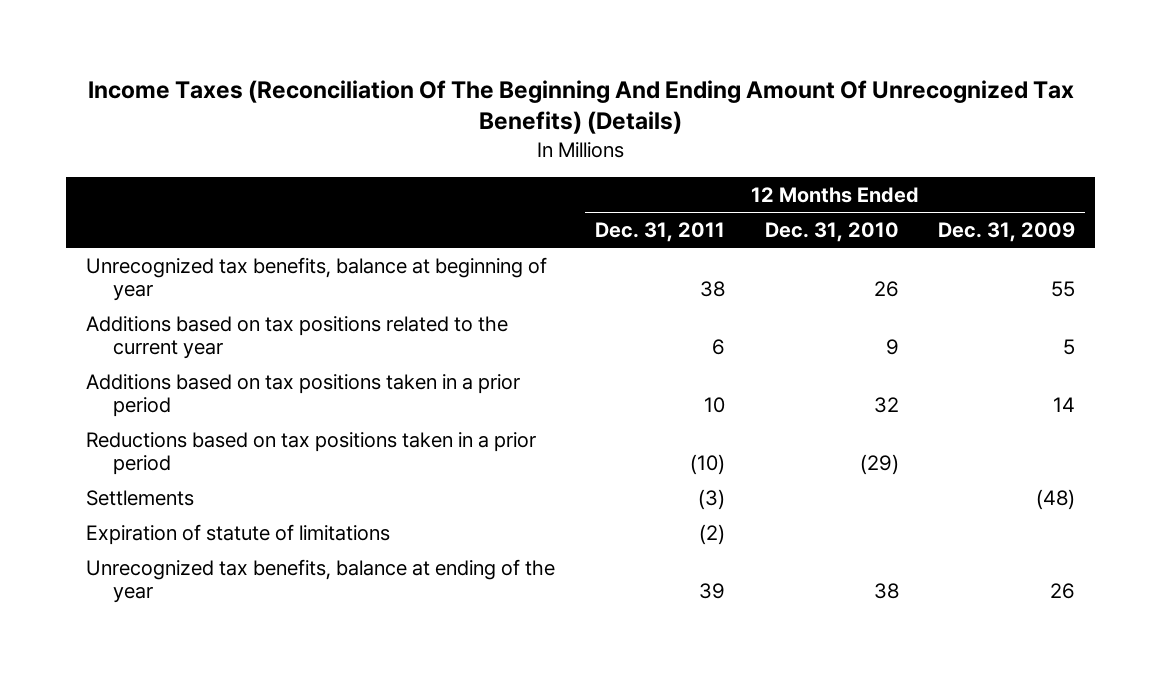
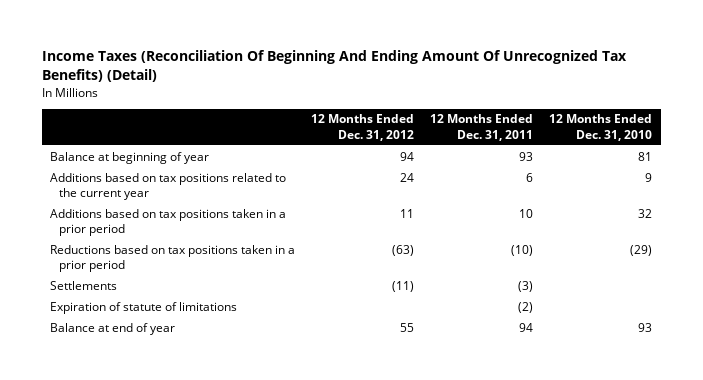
- Income Taxes (Reconciliation Of The Beginning And Ending Amount Of Unrecognized Tax Benefits) (Details)
+ Income Taxes (Reconciliation Of Beginning And Ending Amount Of Unrecognized Tax Benefits) (Detail)
- | 12 Months Ended Dec. 31, 2011 | 12 Months Ended Dec. 31, 2010 | 12 Months Ended Dec. 31, 2009
+ | 12 Months Ended Dec. 31, 2012 | 12 Months Ended Dec. 31, 2011 | 12 Months Ended Dec. 31, 2010
- Unrecognized tax benefits, balance at beginning of year | 38 | 26 | 55
+ Balance at beginning of year | 94 | 93 | 81
- Unrecognized tax benefits, balance at ending of the year | 39 | 38 | 26
+ Balance at end of year | 55 | 94 | 93

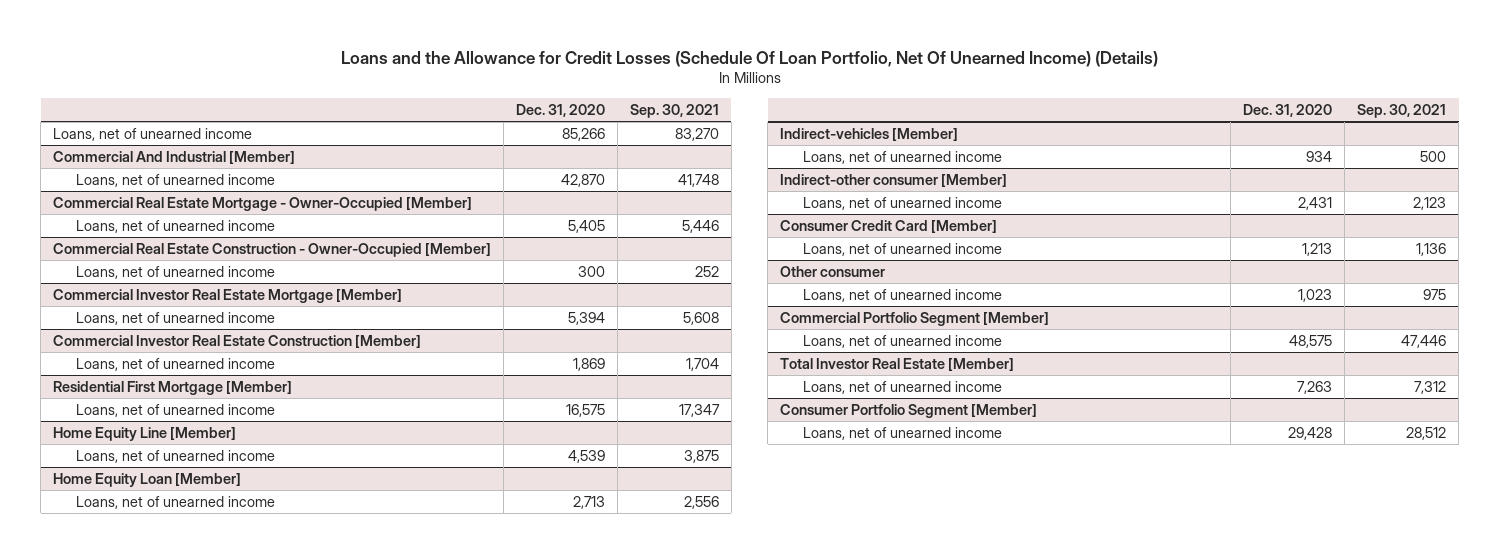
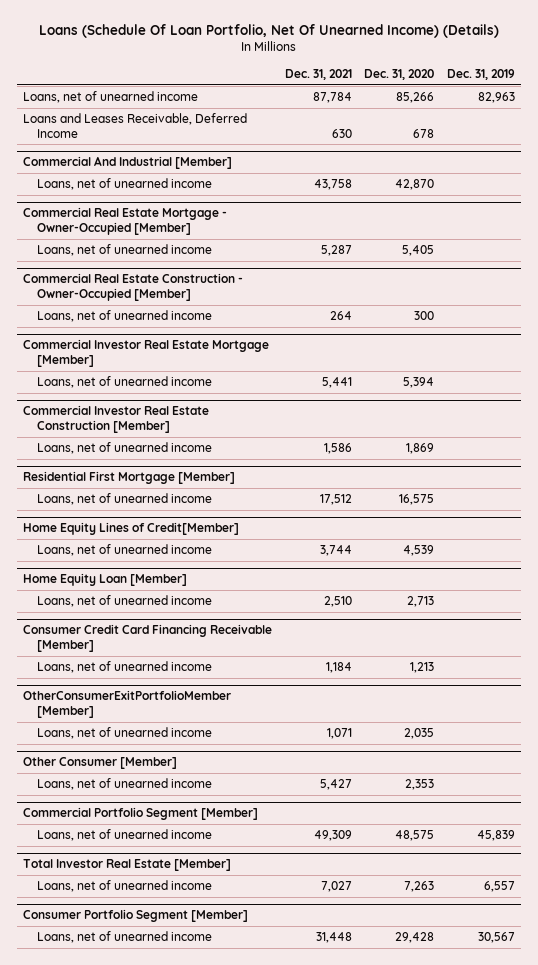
- Loans and the Allowance for Credit Losses (Schedule Of Loan Portfolio, Net Of Unearned Income) (Details)
+ Loans (Schedule Of Loan Portfolio, Net Of Unearned Income) (Details)
- | Dec. 31, 2020 | Sep. 30, 2021
+ | Dec. 31, 2021 | Dec. 31, 2020 | Dec. 31, 2019
+ Loans and Leases Receivable, Deferred Income | 630 | 678 |
- Home Equity Line [Member]
+ Home Equity Lines of Credit[Member]
- Indirect-vehicles [Member]
- Loans, net of unearned income | 934 | 500
- Indirect-other consumer [Member]
- Loans, net of unearned income | 2,431 | 2,123
- Consumer Credit Card [Member]
+ Consumer Credit Card Financing Receivable [Member]
- Other consumer
- Loans, net of unearned income | 1,023 | 975
+ OtherConsumerExitPortfolioMember [Member]
+ Loans, net of unearned income | 1,071 | 2,035 |
+ Other Consumer [Member]
+ Loans, net of unearned income | 5,427 | 2,353 |

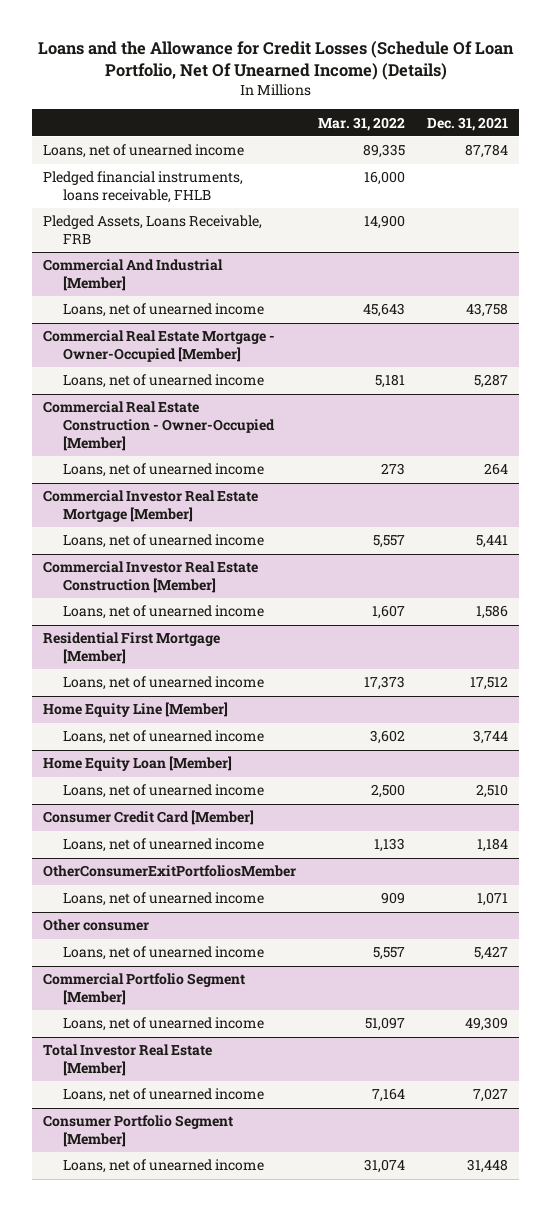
- Loans (Schedule Of Loan Portfolio, Net Of Unearned Income) (Details)
+ Loans and the Allowance for Credit Losses (Schedule Of Loan Portfolio, Net Of Unearned Income) (Details)
- | Dec. 31, 2021 | Dec. 31, 2020 | Dec. 31, 2019
+ | Mar. 31, 2022 | Dec. 31, 2021
- Loans and Leases Receivable, Deferred Income | 630 | 678 |
+ Pledged financial instruments, loans receivable, FHLB | 16,000 |
+ Pledged Assets, Loans Receivable, FRB | 14,900 |
- Home Equity Lines of Credit[Member]
+ Home Equity Line [Member]
- Consumer Credit Card Financing Receivable [Member]
+ Consumer Credit Card [Member]
- OtherConsumerExitPortfolioMember [Member]
+ OtherConsumerExitPortfoliosMember
- Other Consumer [Member]
+ Other consumer

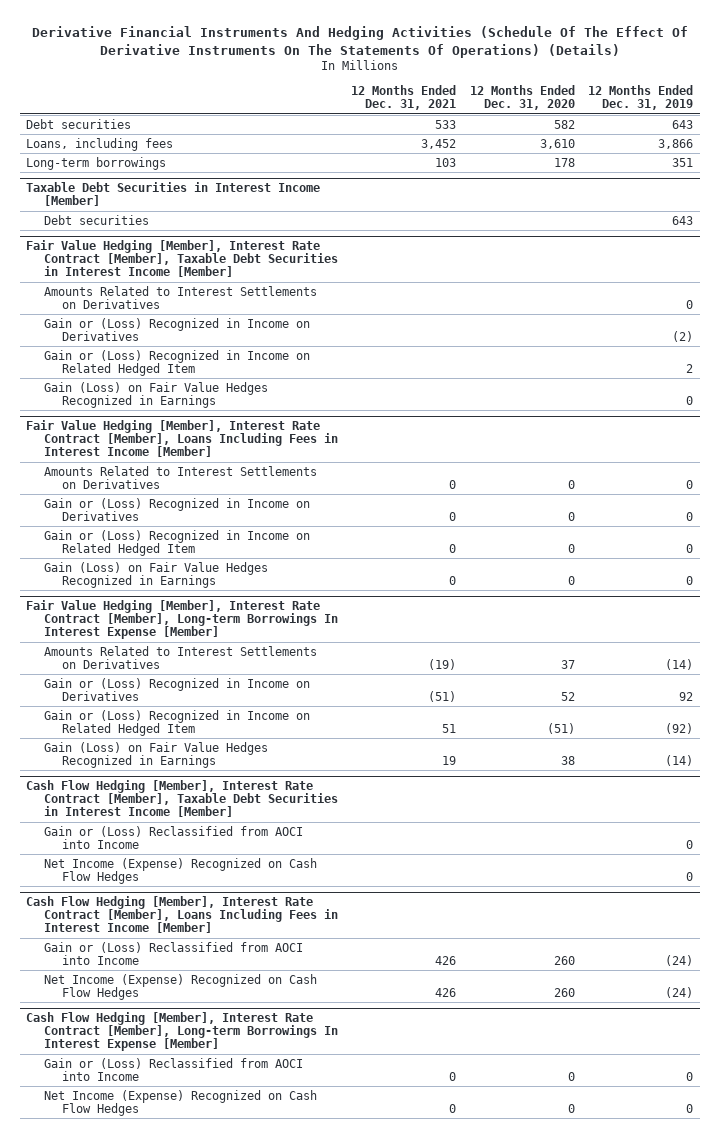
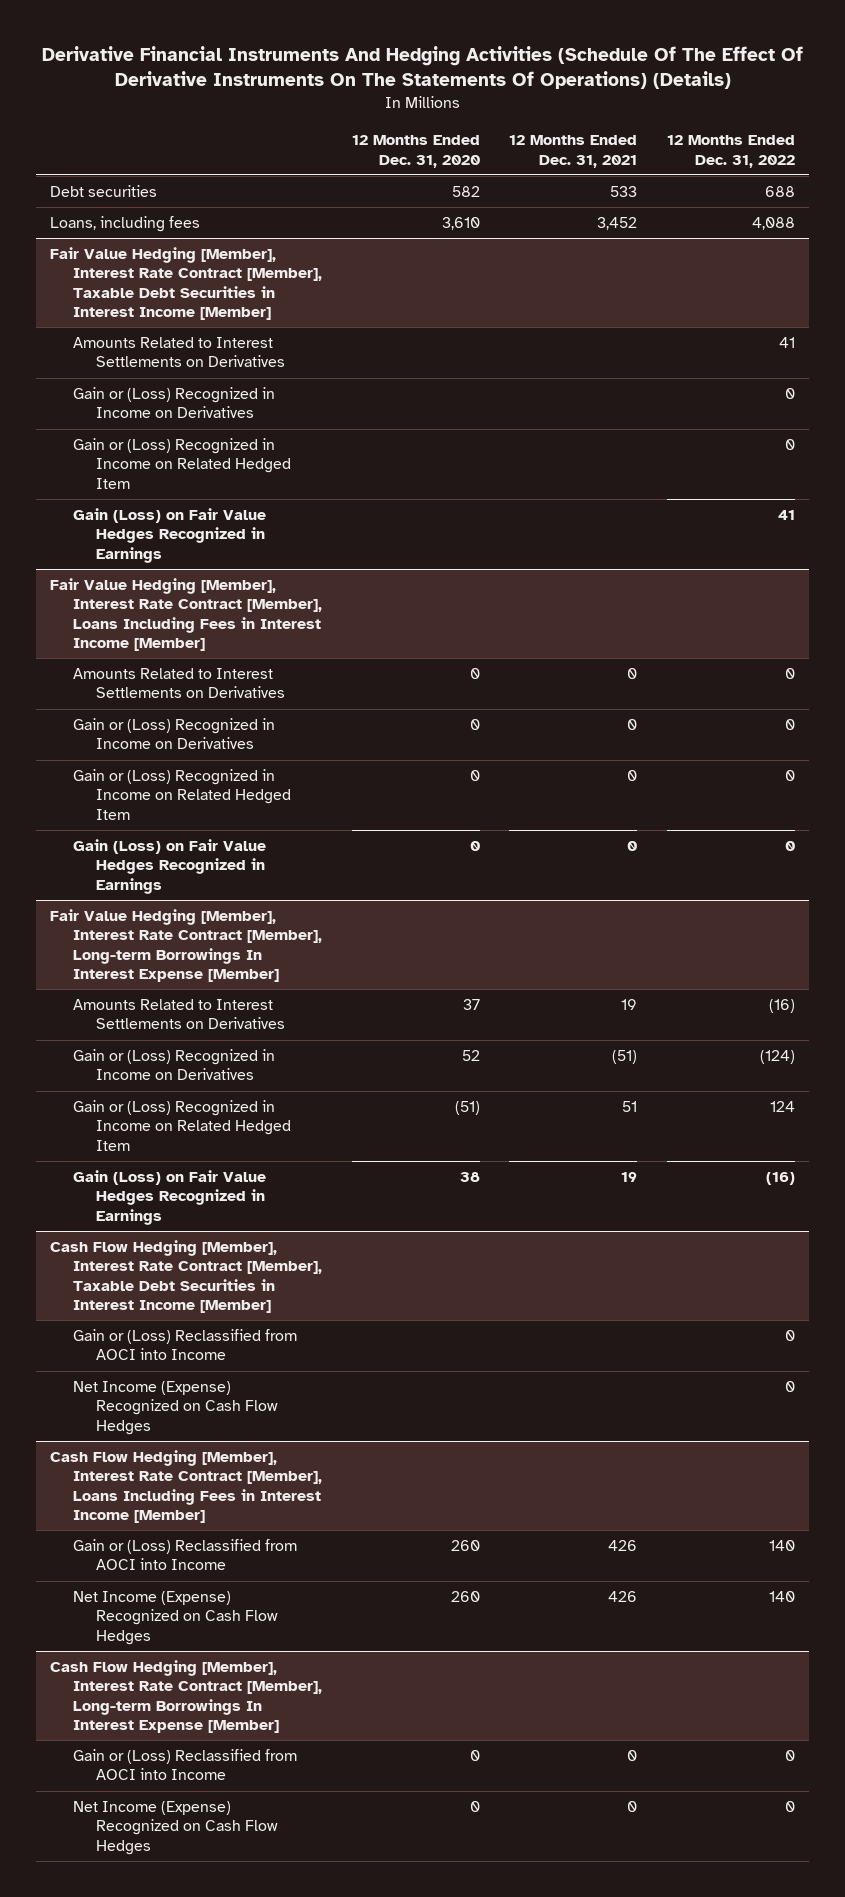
- | 12 Months Ended Dec. 31, 2021 | 12 Months Ended Dec. 31, 2020 | 12 Months Ended Dec. 31, 2019
+ | 12 Months Ended Dec. 31, 2020 | 12 Months Ended Dec. 31, 2021 | 12 Months Ended Dec. 31, 2022
- Long-term borrowings | 103 | 178 | 351
- Taxable Debt Securities in Interest Income [Member]
- Debt securities | | | 643
@ Fair Value Hedging [Member], Interest Rate Contract [Member], Long-term Borrowings In Interest Expense [Member]
- Amounts Related to Interest Settlements on Derivatives | (19) | 37 | (14)
+ Amounts Related to Interest Settlements on Derivatives | 37 | 19 | (16)

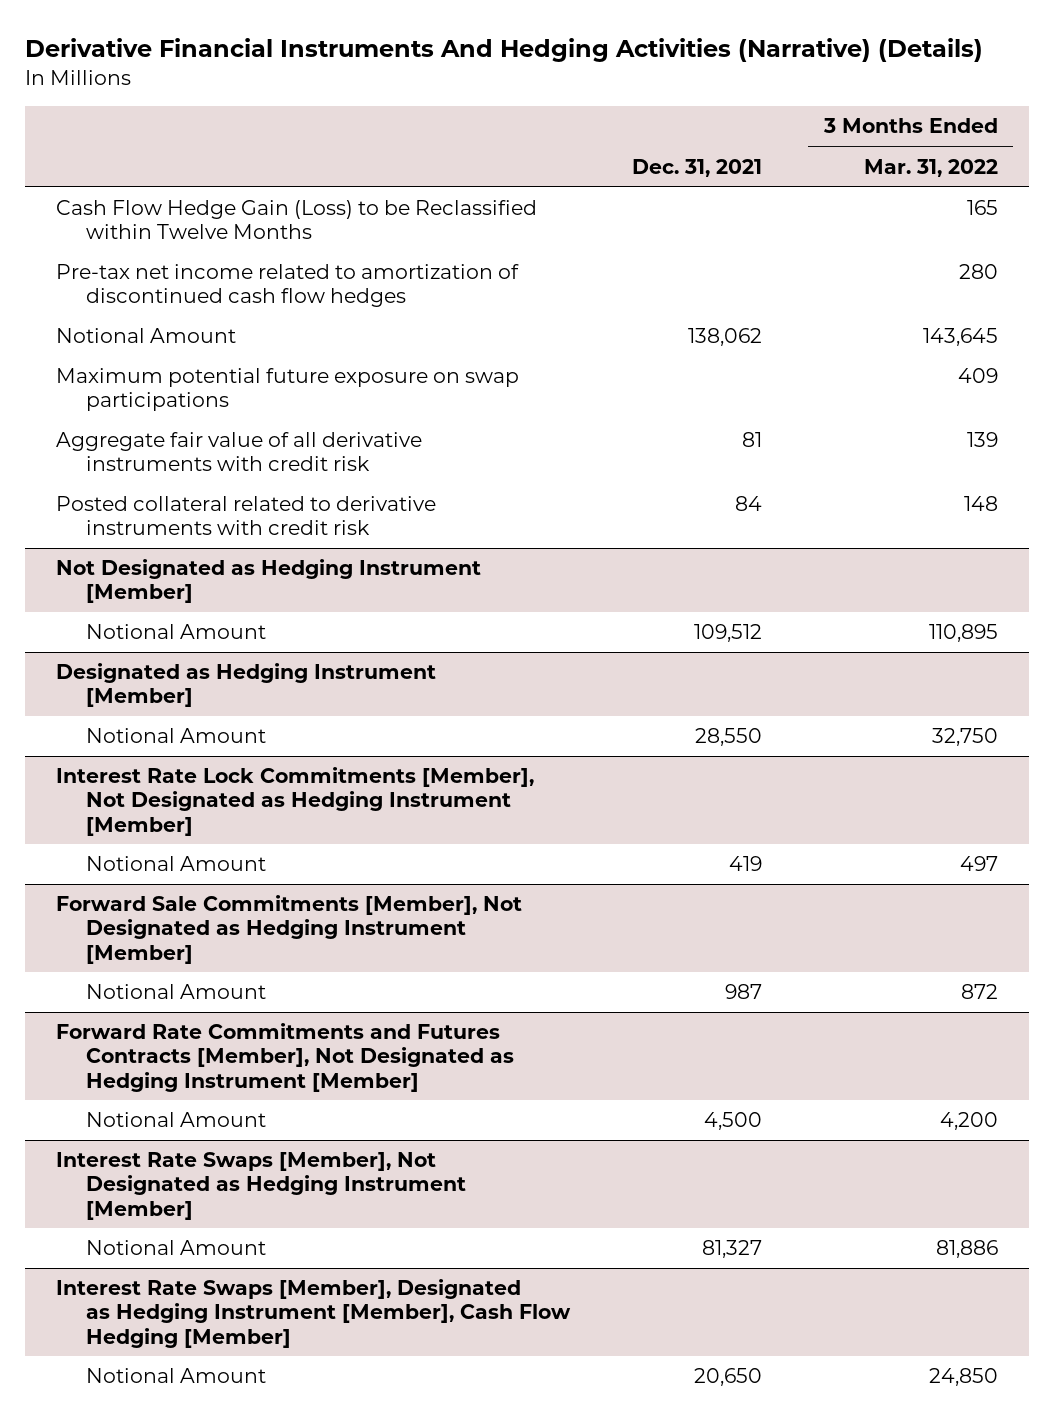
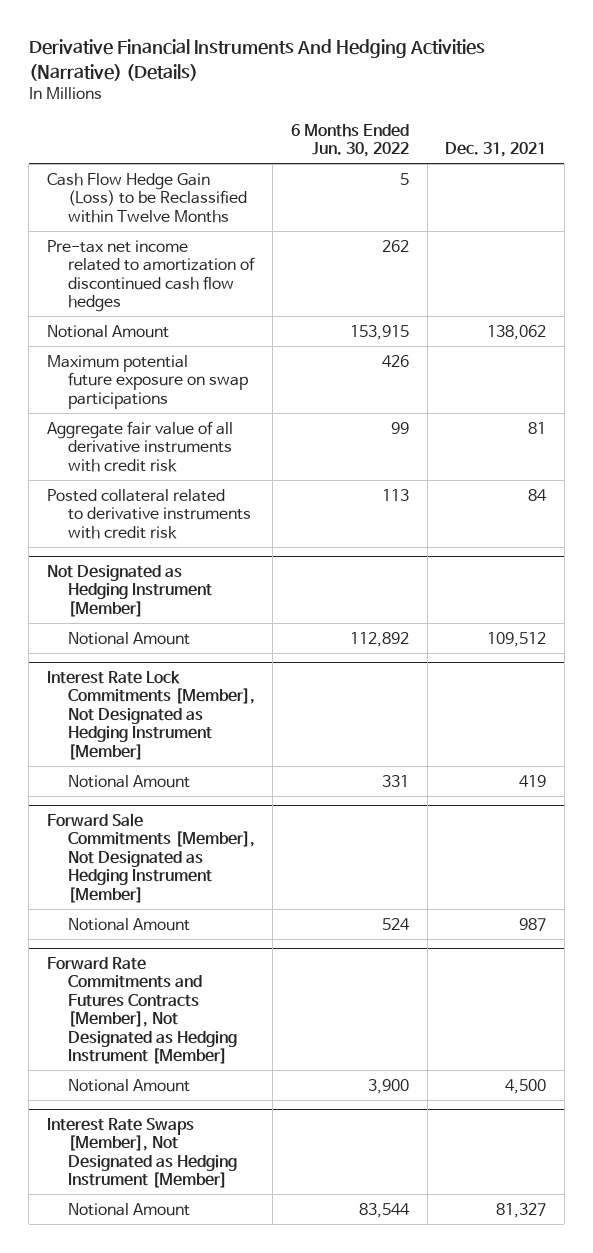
- | Dec. 31, 2021 | 3 Months Ended Mar. 31, 2022
+ | 6 Months Ended Jun. 30, 2022 | Dec. 31, 2021
- Designated as Hedging Instrument [Member]
- Notional Amount | 28,550 | 32,750
- Interest Rate Swaps [Member], Designated as Hedging Instrument [Member], Cash Flow Hedging [Member]
- Notional Amount | 20,650 | 24,850

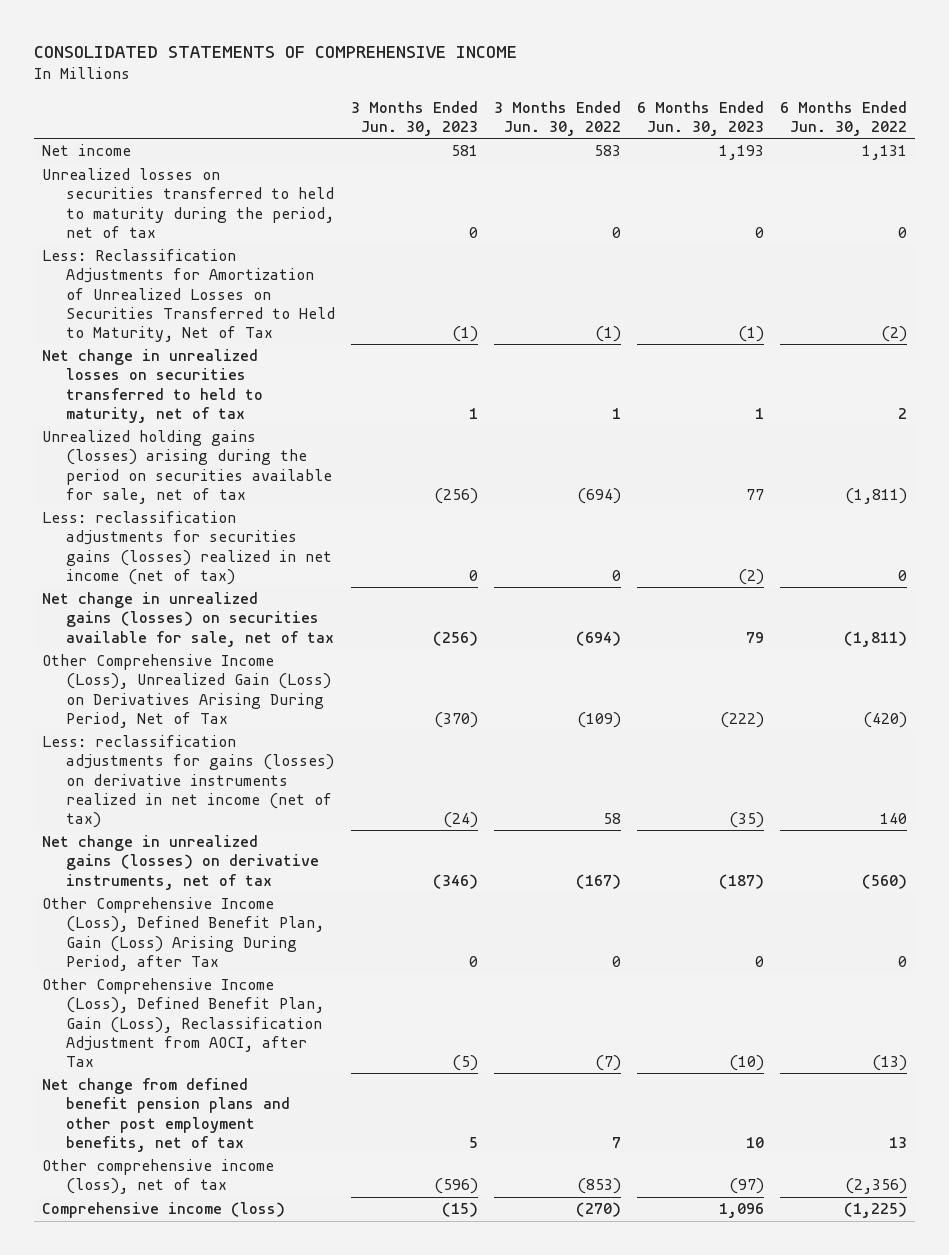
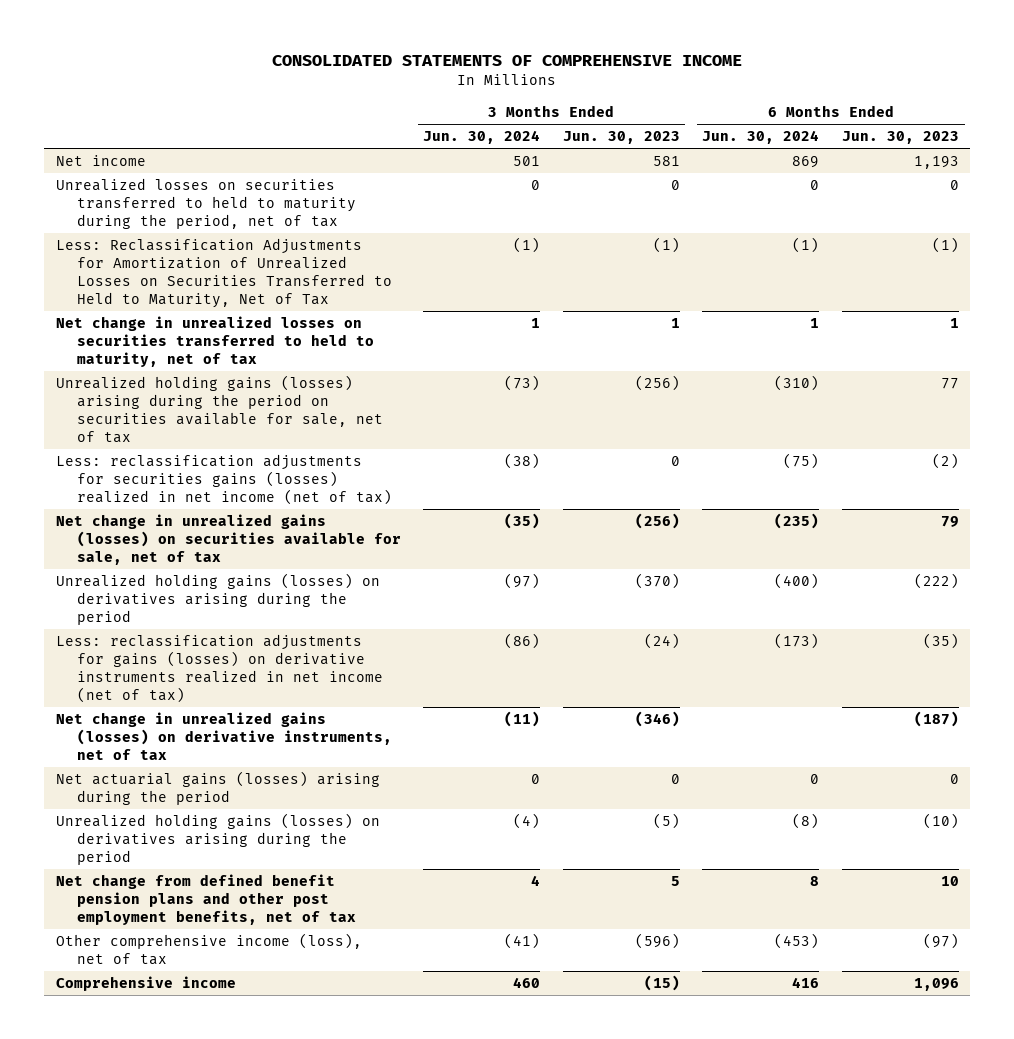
- | 3 Months Ended Jun. 30, 2023 | 3 Months Ended Jun. 30, 2022 | 6 Months Ended Jun. 30, 2023 | 6 Months Ended Jun. 30, 2022
+ | 3 Months Ended Jun. 30, 2024 | 3 Months Ended Jun. 30, 2023 | 6 Months Ended Jun. 30, 2024 | 6 Months Ended Jun. 30, 2023
- Other Comprehensive Income (Loss), Unrealized Gain (Loss) on Derivatives Arising During Period, Net of Tax | (370) | (109) | (222) | (420)
+ Unrealized holding gains (losses) on derivatives arising during the period | (97) | (370) | (400) | (222)
- Other Comprehensive Income (Loss), Defined Benefit Plan, Gain (Loss) Arising During Period, after Tax | 0 | 0 | 0 | 0
- Other Comprehensive Income (Loss), Defined Benefit Plan, Gain (Loss), Reclassification Adjustment from AOCI, after Tax | (5) | (7) | (10) | (13)
+ Net actuarial gains (losses) arising during the period | 0 | 0 | 0 | 0
+ Unrealized holding gains (losses) on derivatives arising during the period | (4) | (5) | (8) | (10)
- Comprehensive income (loss) | (15) | (270) | 1,096 | (1,225)
+ Comprehensive income | 460 | (15) | 416 | 1,096

